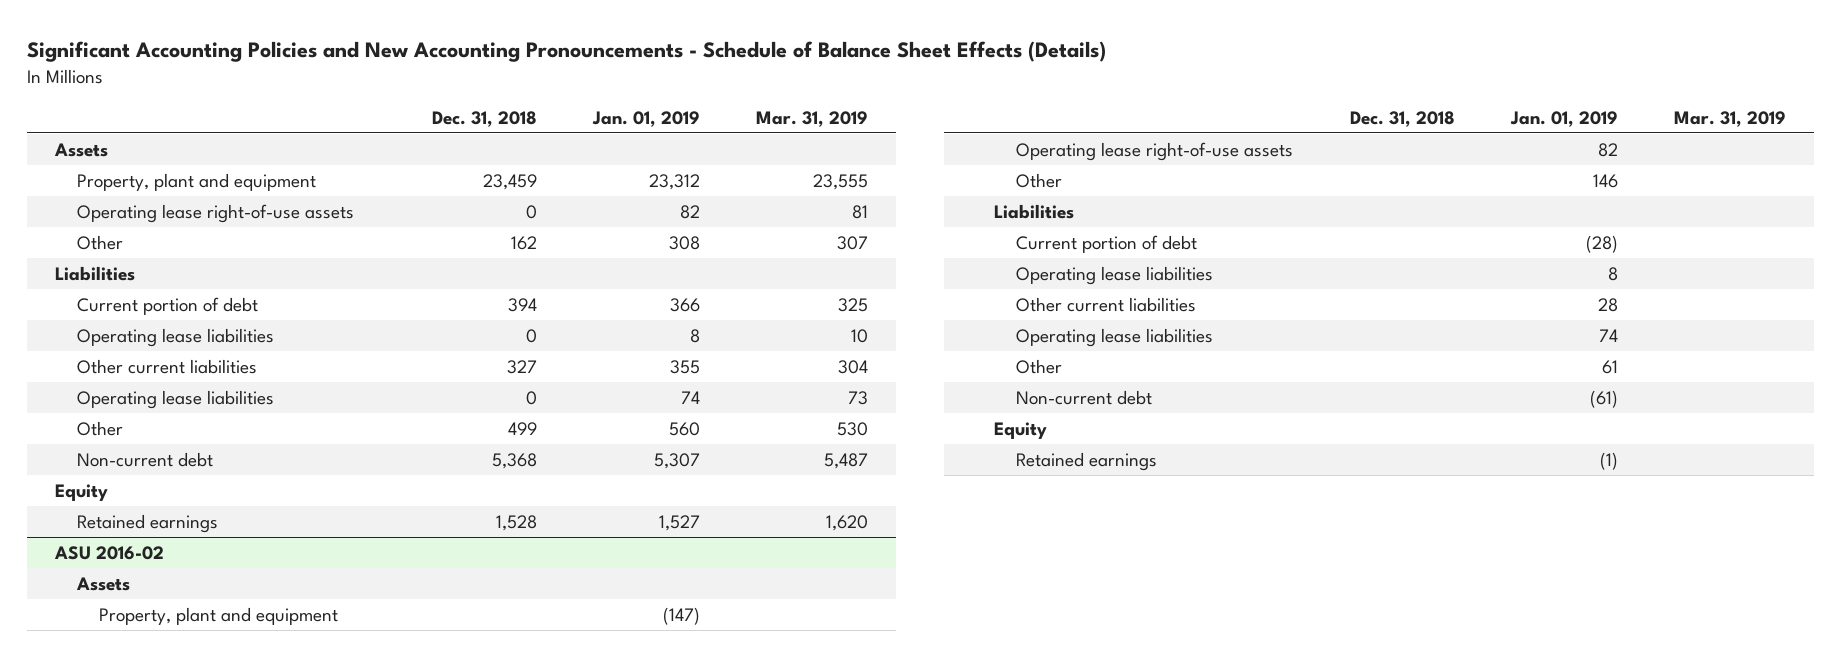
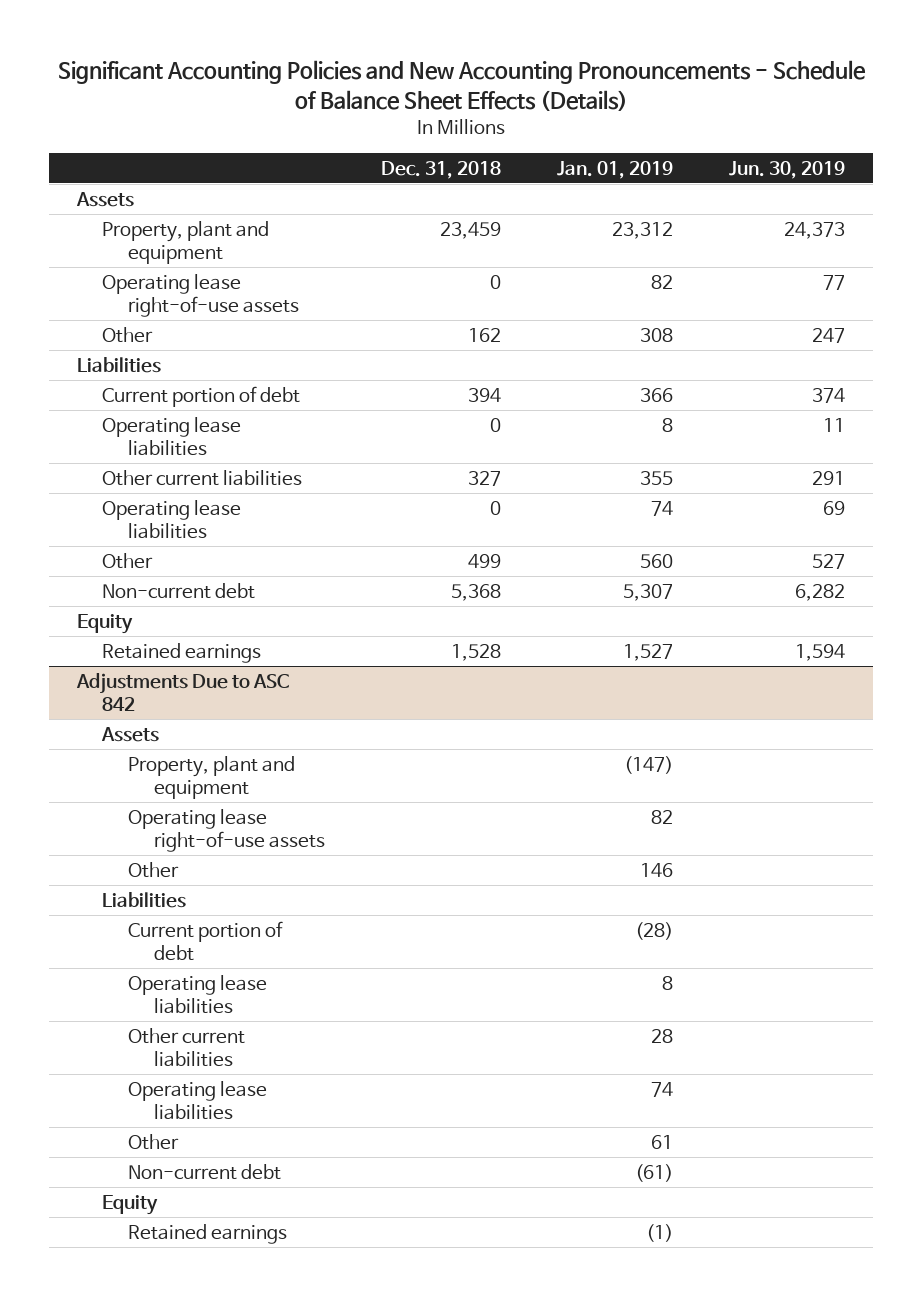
- | Dec. 31, 2018 | Jan. 01, 2019 | Mar. 31, 2019
+ | Dec. 31, 2018 | Jan. 01, 2019 | Jun. 30, 2019
- ASU 2016-02
+ Adjustments Due to ASC 842

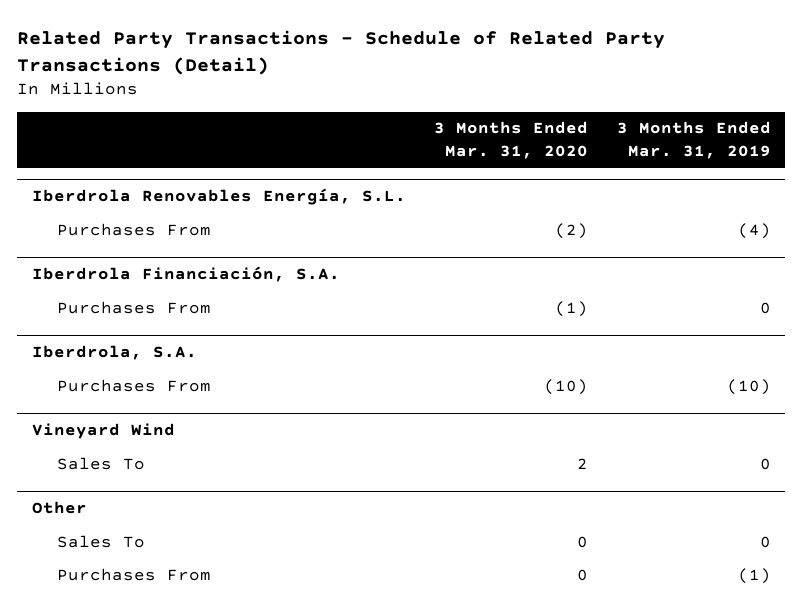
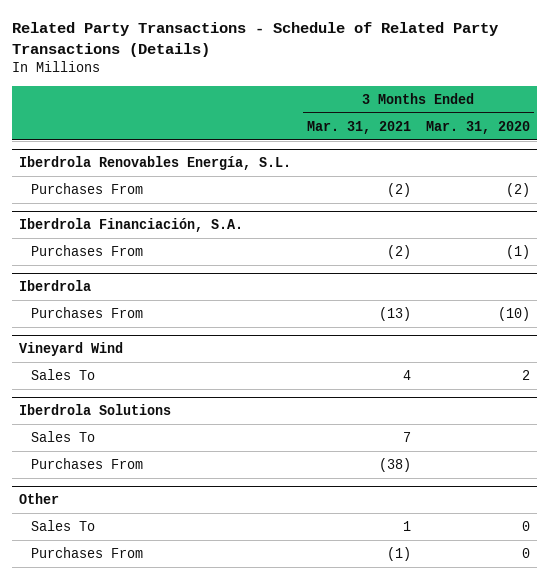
- Related Party Transactions - Schedule of Related Party Transactions (Detail)
+ Related Party Transactions - Schedule of Related Party Transactions (Details)
- | 3 Months Ended Mar. 31, 2020 | 3 Months Ended Mar. 31, 2019
+ | 3 Months Ended Mar. 31, 2021 | 3 Months Ended Mar. 31, 2020
- Iberdrola, S.A.
+ Iberdrola
+ Iberdrola Solutions
+ Sales To | 7 |
+ Purchases From | (38) |

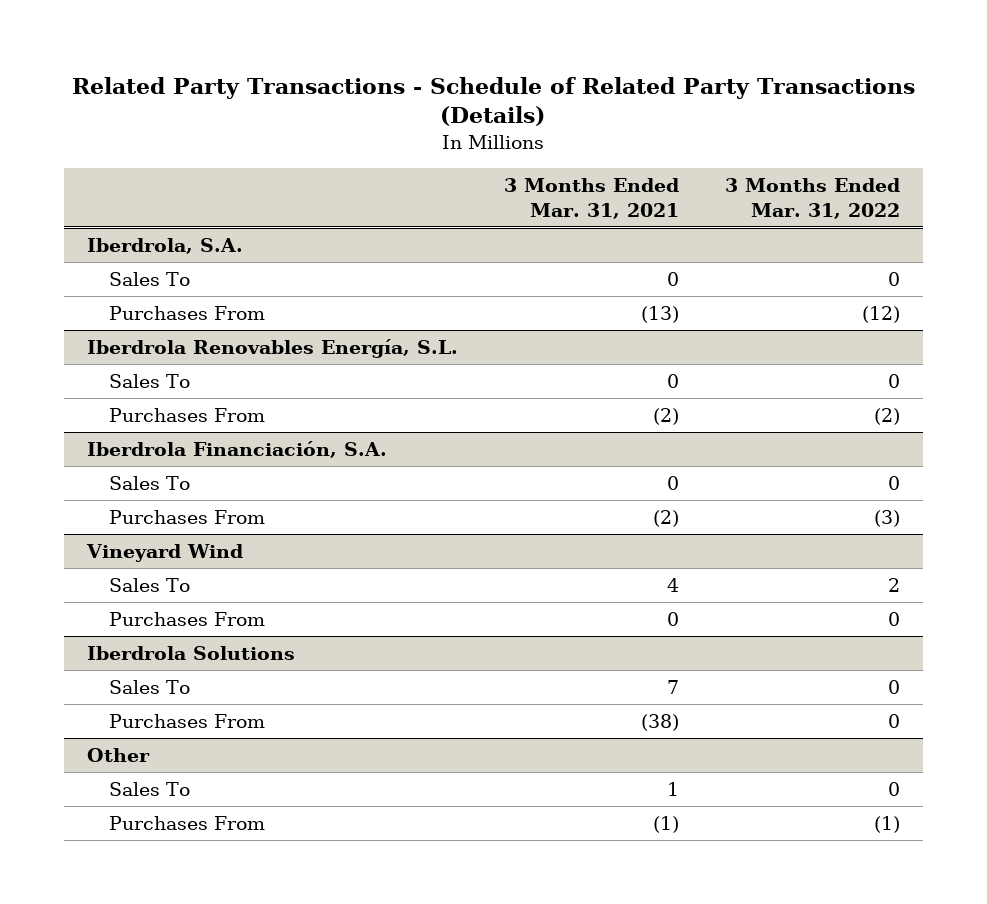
- | 3 Months Ended Mar. 31, 2021 | 3 Months Ended Mar. 31, 2020
+ | 3 Months Ended Mar. 31, 2021 | 3 Months Ended Mar. 31, 2022
+ Iberdrola, S.A.
+ Sales To | 0 | 0
+ Purchases From | (13) | (12)
@ Iberdrola Renovables Energía, S.L.
+ Sales To | 0 | 0
@ Iberdrola Financiación, S.A.
+ Sales To | 0 | 0
- Iberdrola
- Purchases From | (13) | (10)
@ Vineyard Wind
+ Purchases From | 0 | 0

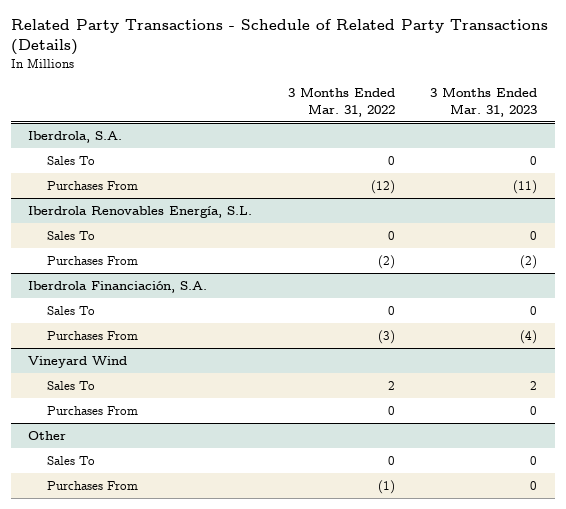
- | 3 Months Ended Mar. 31, 2021 | 3 Months Ended Mar. 31, 2022
+ | 3 Months Ended Mar. 31, 2022 | 3 Months Ended Mar. 31, 2023
- Iberdrola Solutions
- Sales To | 7 | 0
- Purchases From | (38) | 0

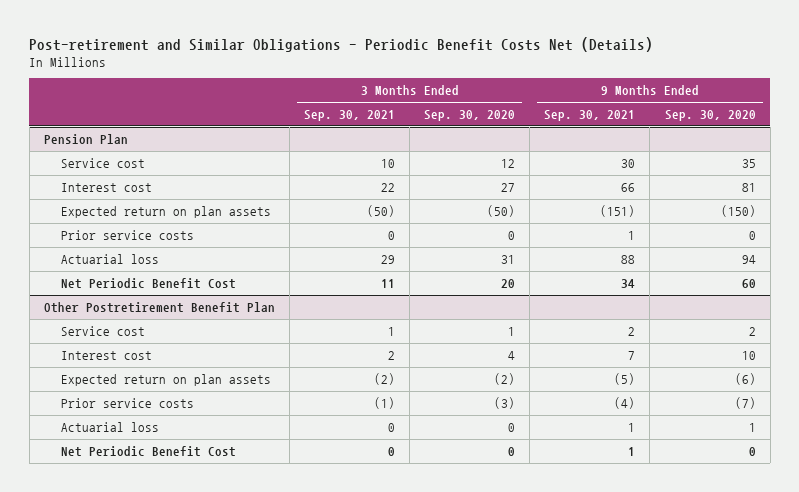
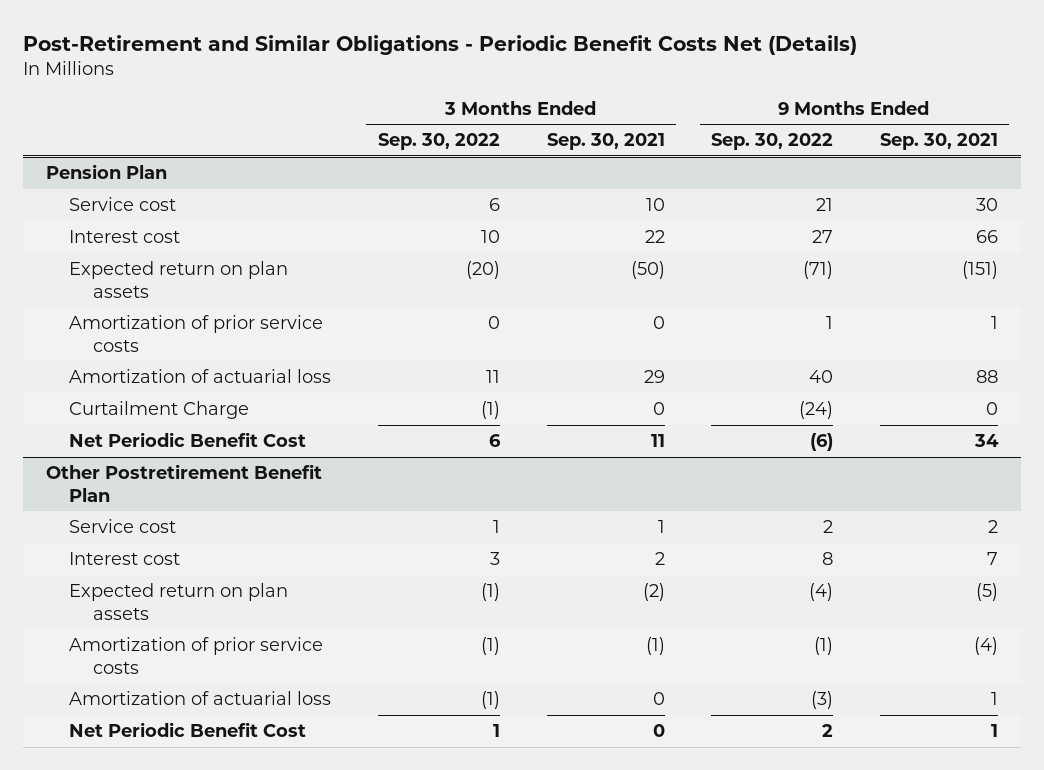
- Post-retirement and Similar Obligations - Periodic Benefit Costs Net (Details)
+ Post-Retirement and Similar Obligations - Periodic Benefit Costs Net (Details)
- | 3 Months Ended Sep. 30, 2021 | 3 Months Ended Sep. 30, 2020 | 9 Months Ended Sep. 30, 2021 | 9 Months Ended Sep. 30, 2020
+ | 3 Months Ended Sep. 30, 2022 | 3 Months Ended Sep. 30, 2021 | 9 Months Ended Sep. 30, 2022 | 9 Months Ended Sep. 30, 2021
@ Pension Plan
- Prior service costs | 0 | 0 | 1 | 0
- Actuarial loss | 29 | 31 | 88 | 94
+ Amortization of prior service costs | 0 | 0 | 1 | 1
+ Amortization of actuarial loss | 11 | 29 | 40 | 88
+ Curtailment Charge | (1) | 0 | (24) | 0
@ Other Postretirement Benefit Plan
- Prior service costs | (1) | (3) | (4) | (7)
- Actuarial loss | 0 | 0 | 1 | 1
+ Amortization of prior service costs | (1) | (1) | (1) | (4)
+ Amortization of actuarial loss | (1) | 0 | (3) | 1

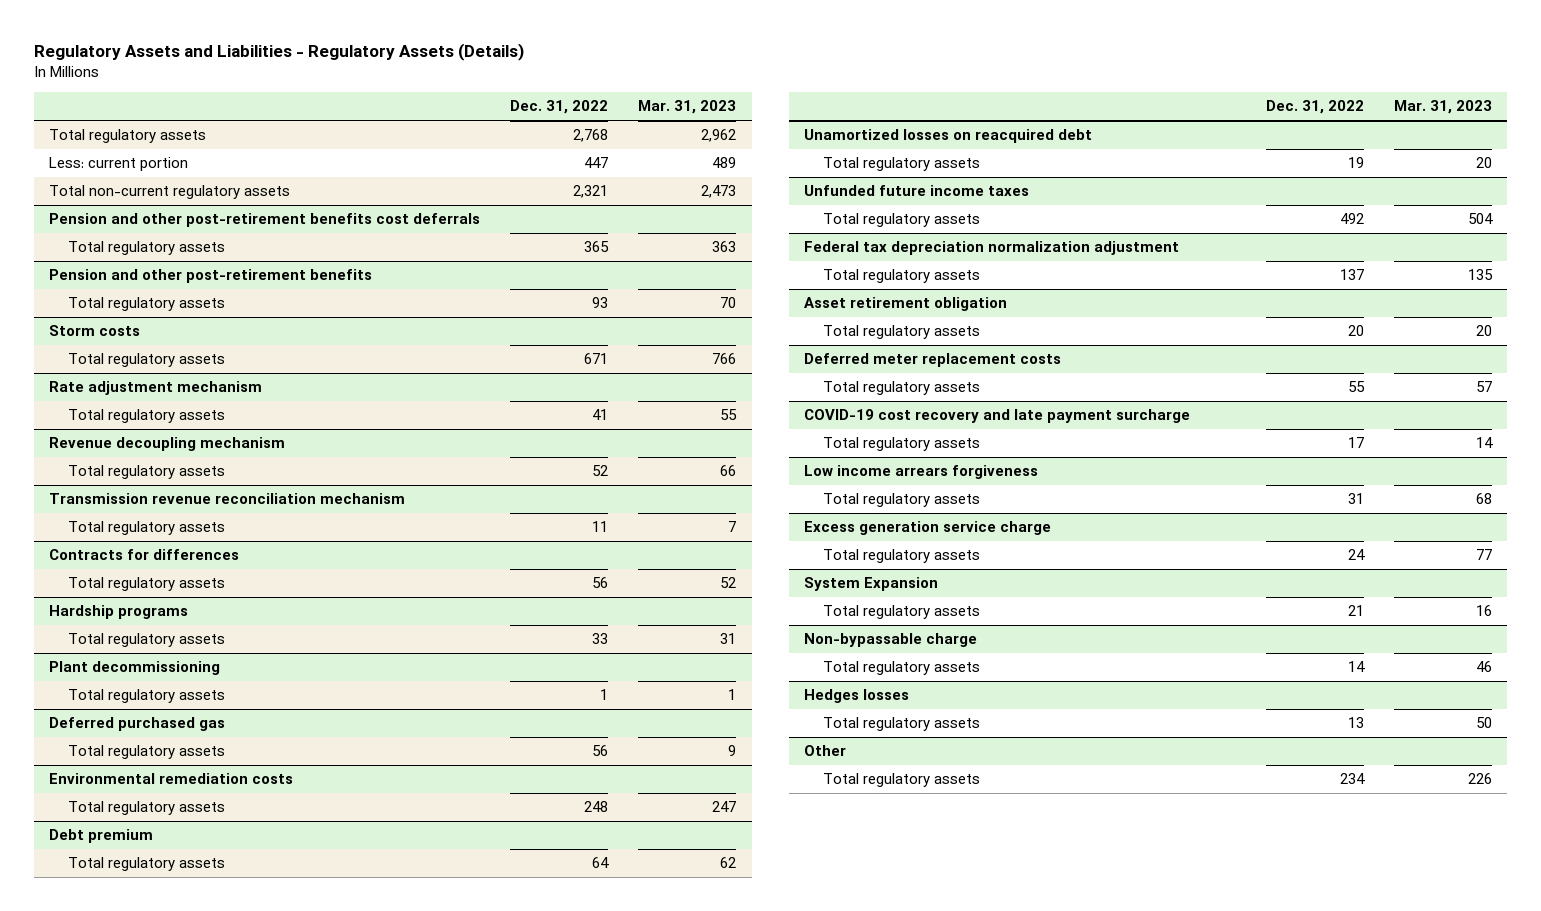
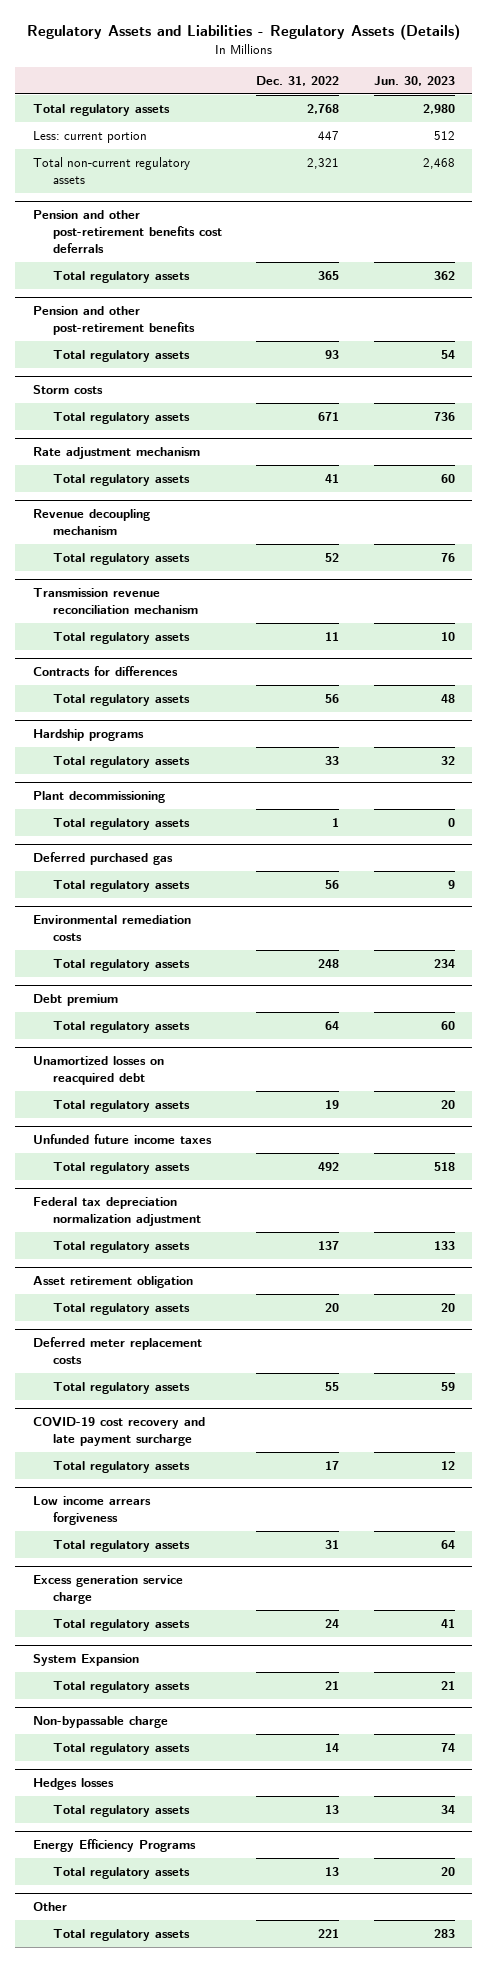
- | Dec. 31, 2022 | Mar. 31, 2023
+ | Dec. 31, 2022 | Jun. 30, 2023
+ Energy Efficiency Programs
+ Total regulatory assets | 13 | 20
@ Other
- Total regulatory assets | 234 | 226
+ Total regulatory assets | 221 | 283

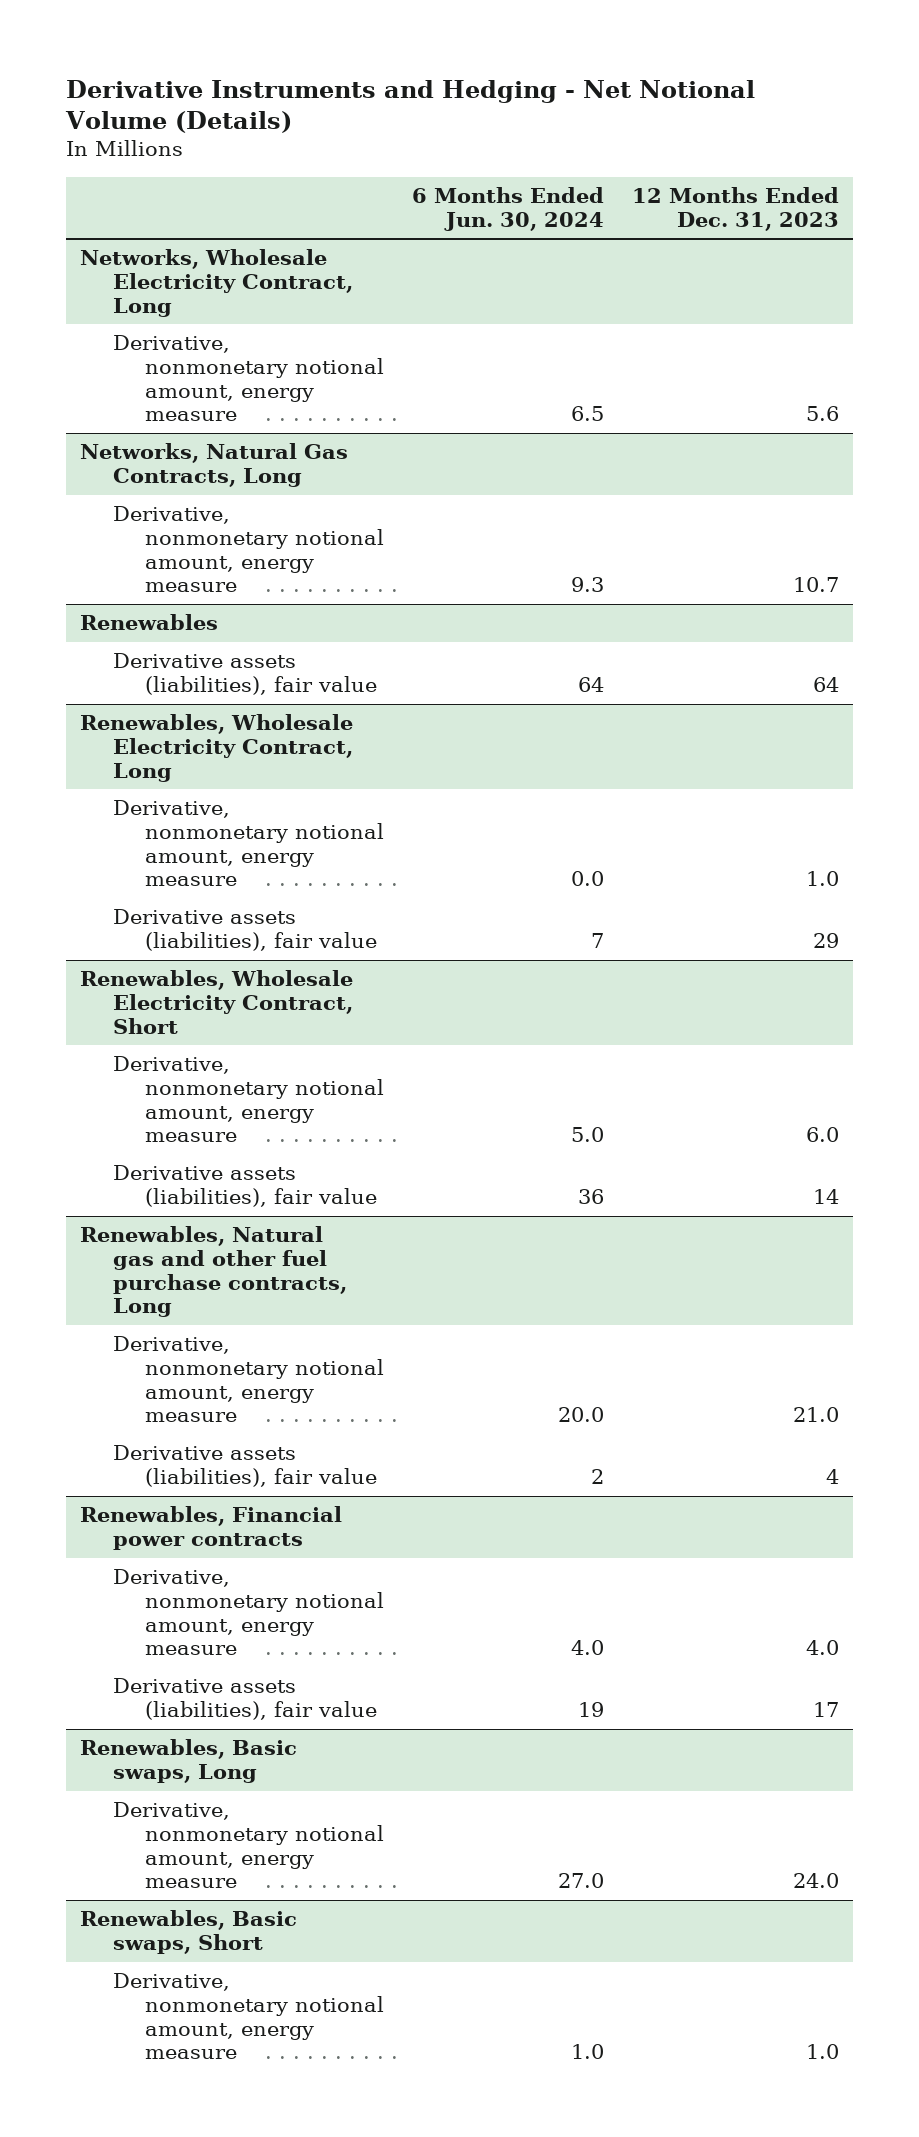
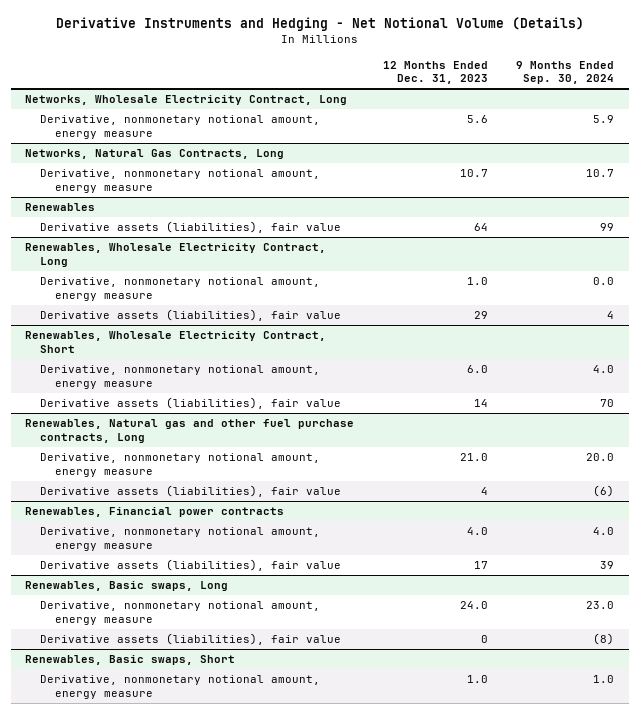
- | 6 Months Ended Jun. 30, 2024 | 12 Months Ended Dec. 31, 2023
+ | 12 Months Ended Dec. 31, 2023 | 9 Months Ended Sep. 30, 2024
@ Renewables, Basic swaps, Long
+ Derivative assets (liabilities), fair value | 0 | (8)

